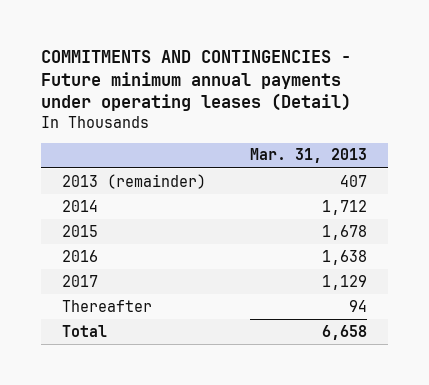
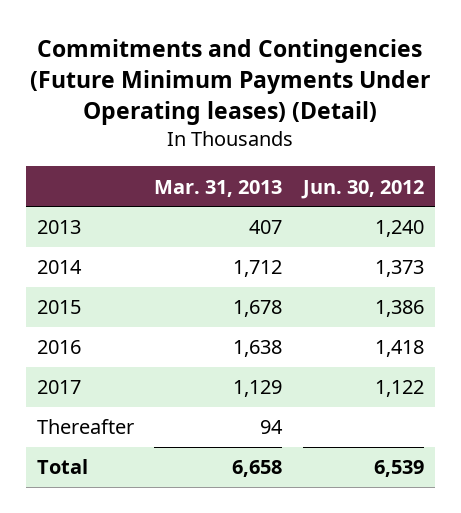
- COMMITMENTS AND CONTINGENCIES - Future minimum annual payments under operating leases (Detail)
+ Commitments and Contingencies (Future Minimum Payments Under Operating leases) (Detail)
- | Mar. 31, 2013
+ | Mar. 31, 2013 | Jun. 30, 2012
- 2013 (remainder) | 407
+ 2013 | 407 | 1,240

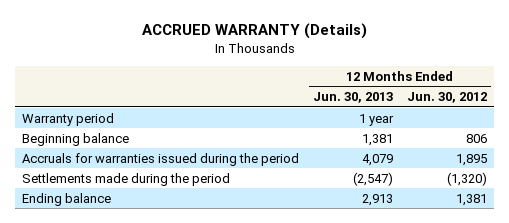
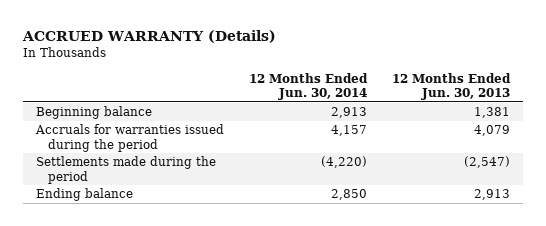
- | 12 Months Ended Jun. 30, 2013 | 12 Months Ended Jun. 30, 2012
+ | 12 Months Ended Jun. 30, 2014 | 12 Months Ended Jun. 30, 2013
- Warranty period | 1 year |

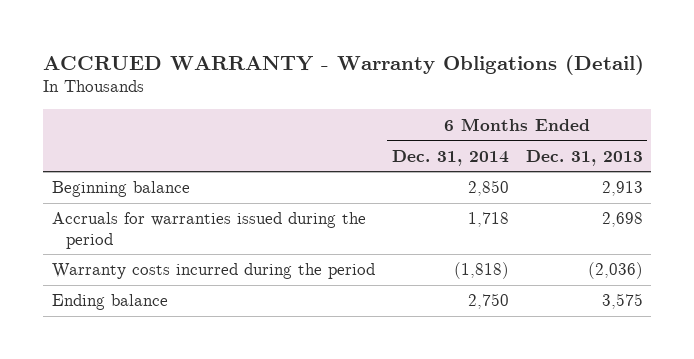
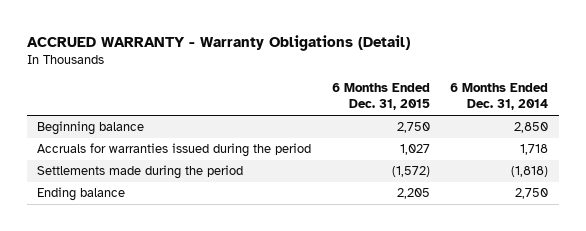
- | 6 Months Ended Dec. 31, 2014 | 6 Months Ended Dec. 31, 2013
+ | 6 Months Ended Dec. 31, 2015 | 6 Months Ended Dec. 31, 2014
- Warranty costs incurred during the period | (1,818) | (2,036)
+ Settlements made during the period | (1,572) | (1,818)

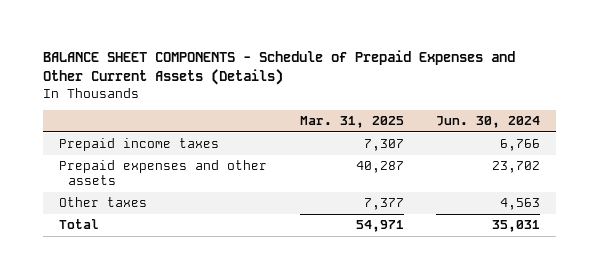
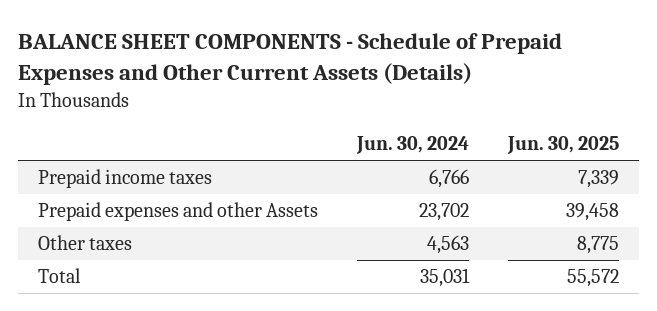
- | Mar. 31, 2025 | Jun. 30, 2024
+ | Jun. 30, 2024 | Jun. 30, 2025
- Prepaid expenses and other assets | 40,287 | 23,702
+ Prepaid expenses and other Assets | 23,702 | 39,458

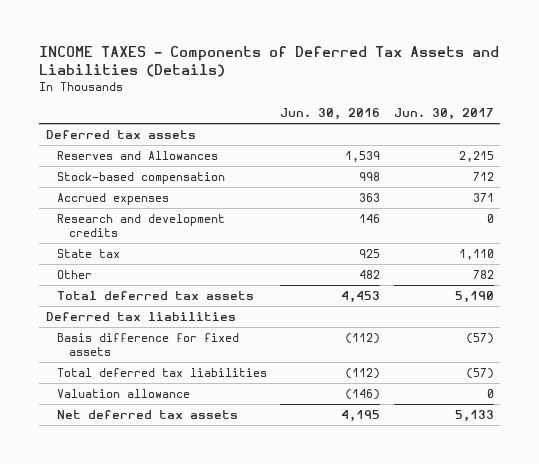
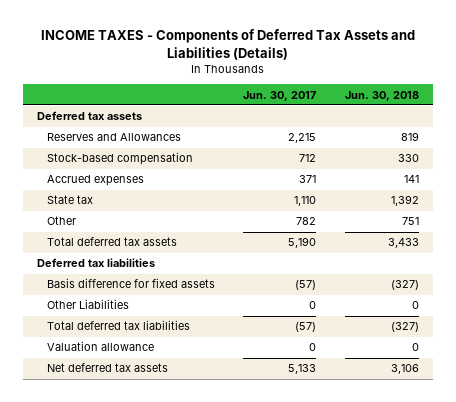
- | Jun. 30, 2016 | Jun. 30, 2017
+ | Jun. 30, 2017 | Jun. 30, 2018
- Research and development credits | 146 | 0
+ Other Liabilities | 0 | 0

